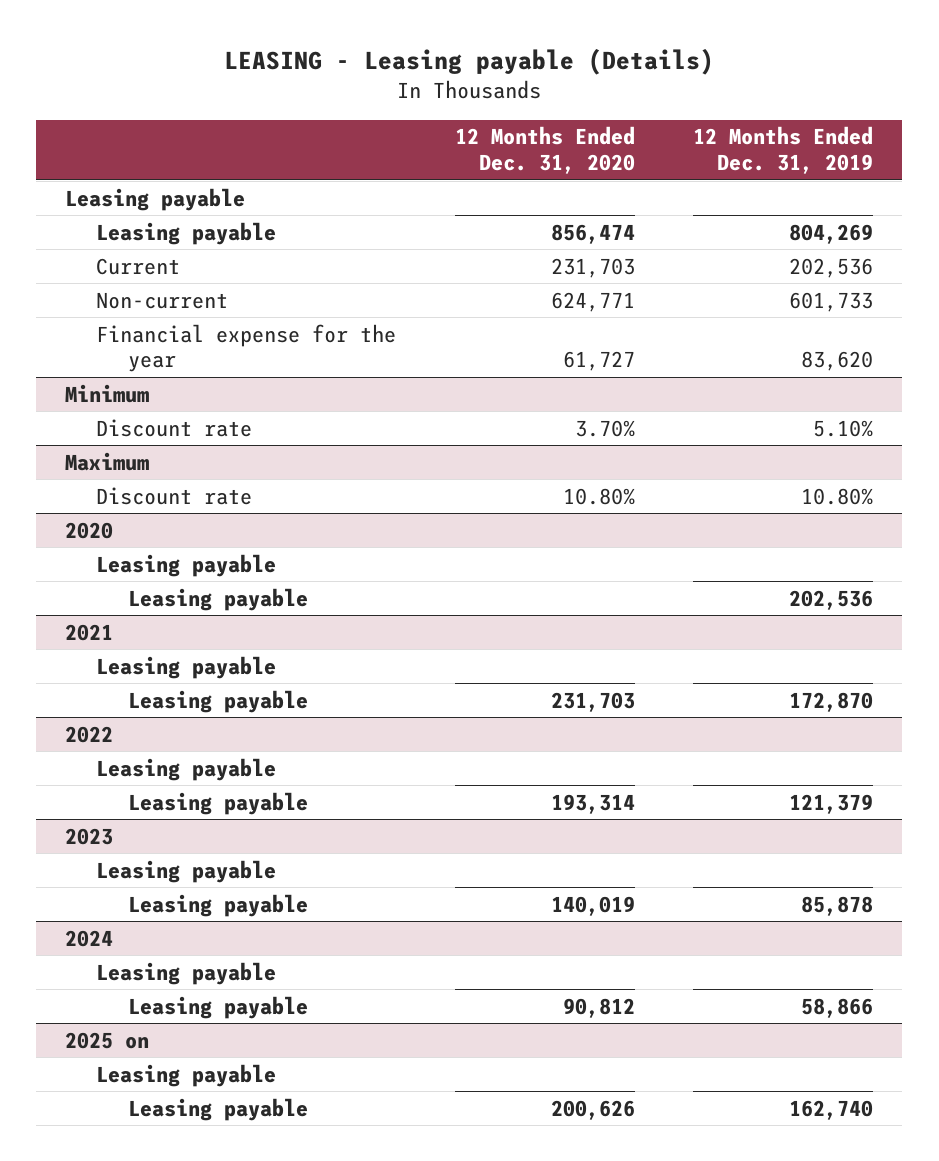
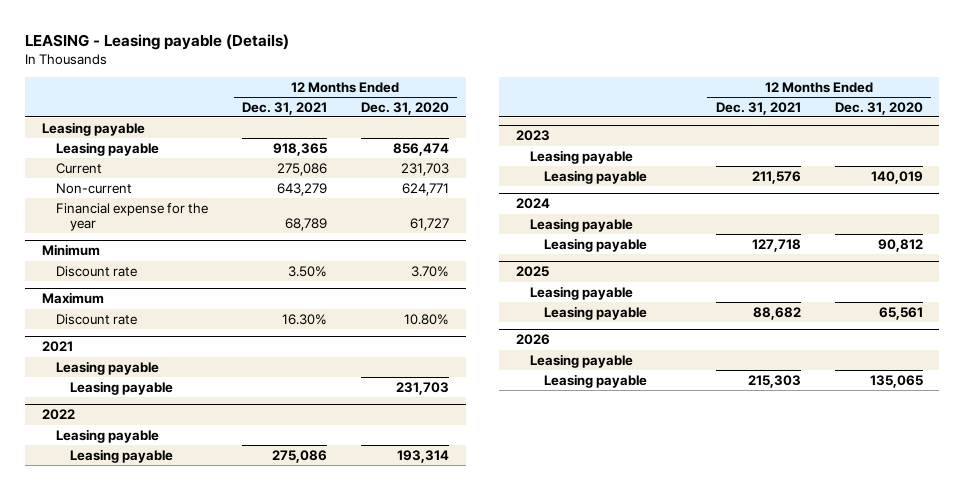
- | 12 Months Ended Dec. 31, 2020 | 12 Months Ended Dec. 31, 2019
+ | 12 Months Ended Dec. 31, 2021 | 12 Months Ended Dec. 31, 2020
- 2020
- Leasing payable
- Leasing payable | | 202,536
- 2025 on
+ 2025
- Leasing payable | 200,626 | 162,740
+ Leasing payable | 88,682 | 65,561
+ 2026
+ Leasing payable
+ Leasing payable | 215,303 | 135,065

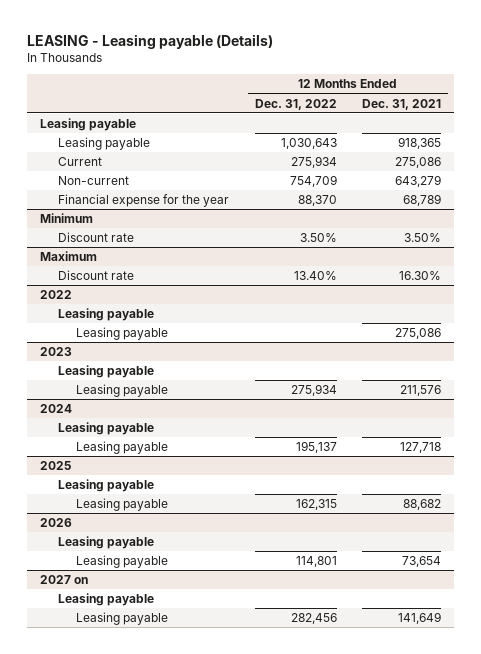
- | 12 Months Ended Dec. 31, 2021 | 12 Months Ended Dec. 31, 2020
+ | 12 Months Ended Dec. 31, 2022 | 12 Months Ended Dec. 31, 2021
- 2021
- Leasing payable
- Leasing payable | | 231,703
@ 2026
- Leasing payable | 215,303 | 135,065
+ Leasing payable | 114,801 | 73,654
+ 2027 on
+ Leasing payable
+ Leasing payable | 282,456 | 141,649

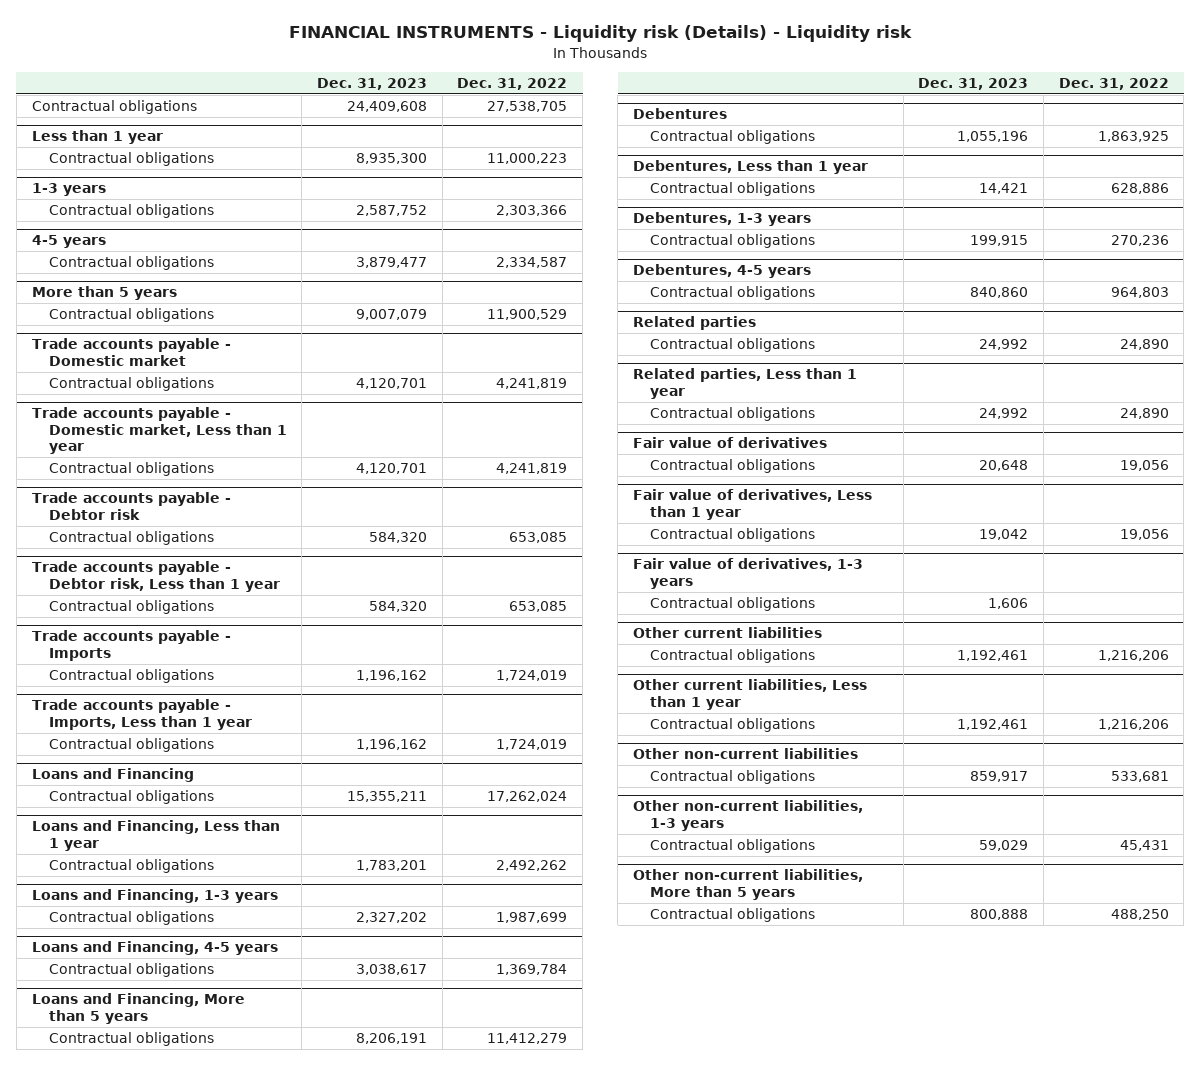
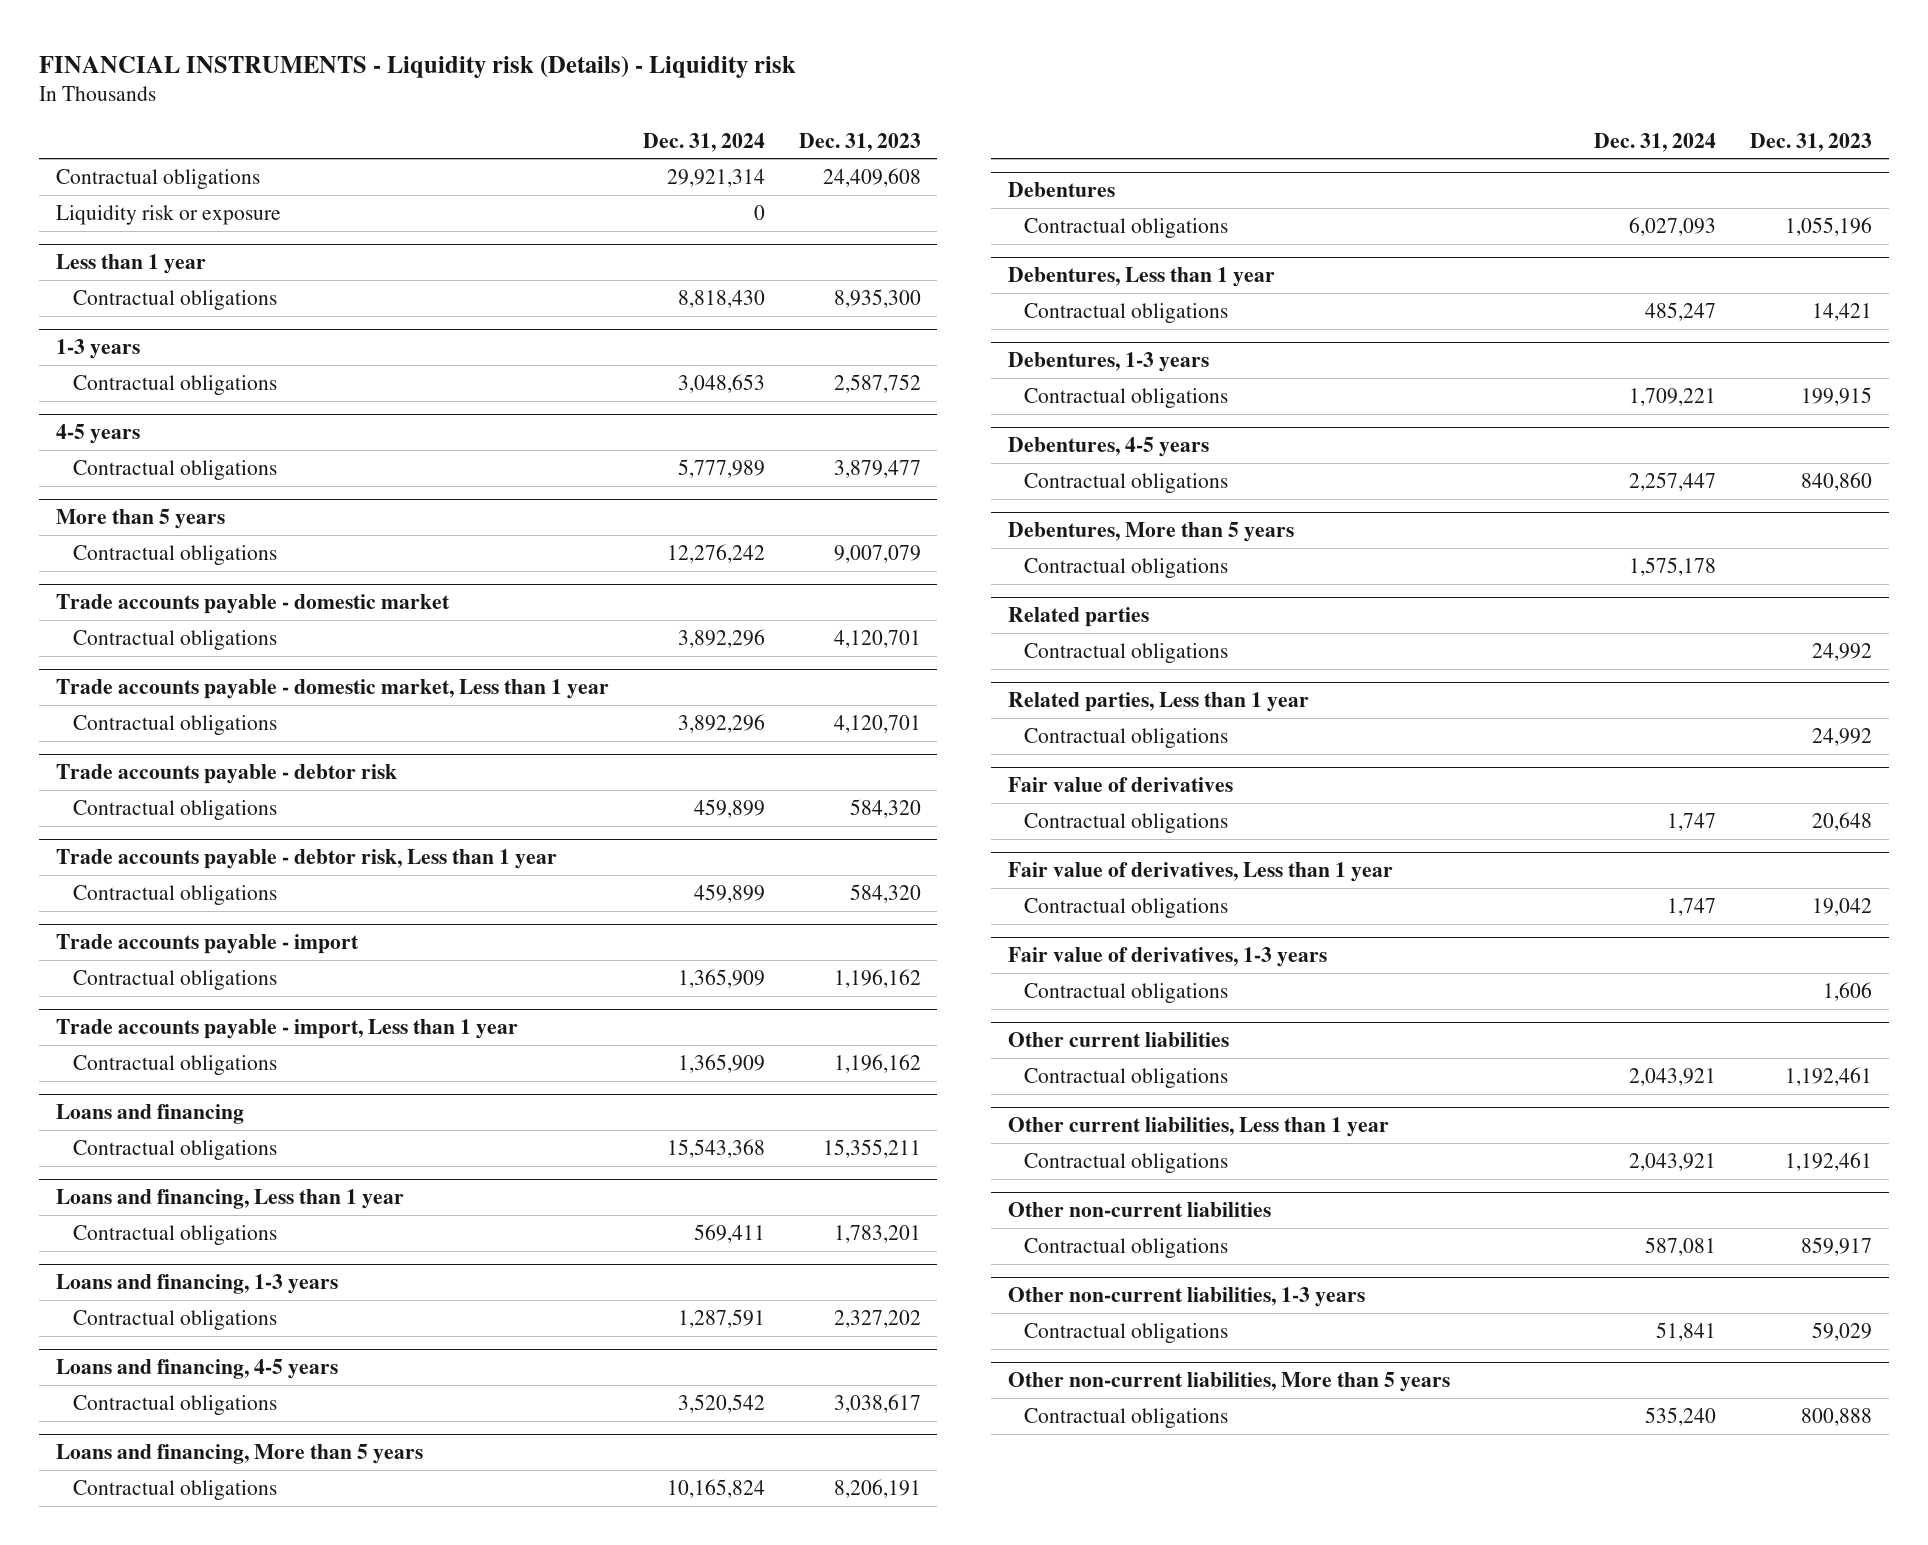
- | Dec. 31, 2023 | Dec. 31, 2022
+ | Dec. 31, 2024 | Dec. 31, 2023
+ Liquidity risk or exposure | 0 |
- Trade accounts payable - Domestic market
+ Trade accounts payable - domestic market
- Trade accounts payable - Domestic market, Less than 1 year
+ Trade accounts payable - domestic market, Less than 1 year
- Trade accounts payable - Debtor risk
+ Trade accounts payable - debtor risk
- Trade accounts payable - Debtor risk, Less than 1 year
+ Trade accounts payable - debtor risk, Less than 1 year
- Trade accounts payable - Imports
+ Trade accounts payable - import
- Trade accounts payable - Imports, Less than 1 year
+ Trade accounts payable - import, Less than 1 year
- Loans and Financing
+ Loans and financing
- Loans and Financing, Less than 1 year
+ Loans and financing, Less than 1 year
- Loans and Financing, 1-3 years
+ Loans and financing, 1-3 years
- Loans and Financing, 4-5 years
+ Loans and financing, 4-5 years
- Loans and Financing, More than 5 years
+ Loans and financing, More than 5 years
+ Debentures, More than 5 years
+ Contractual obligations | 1,575,178 |

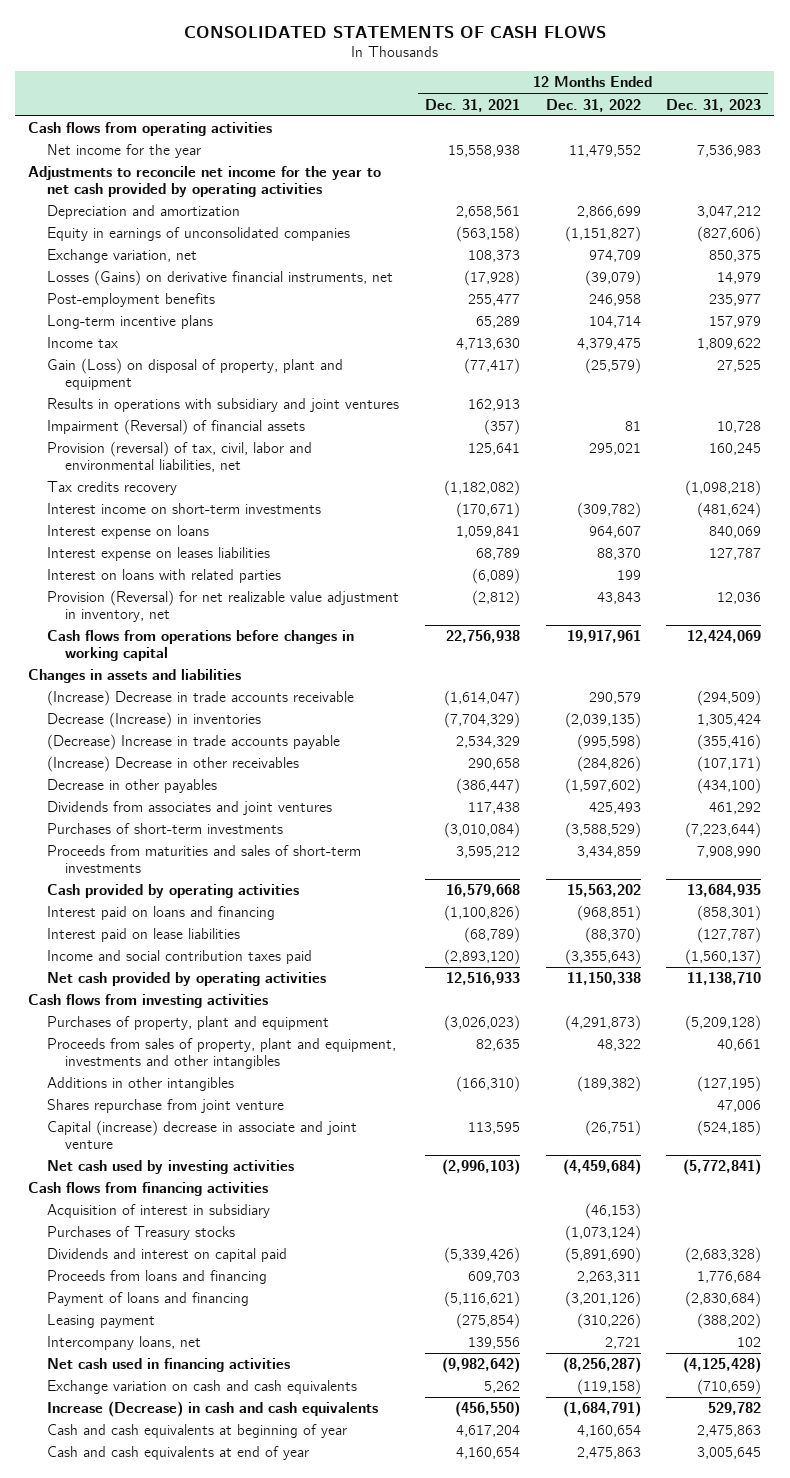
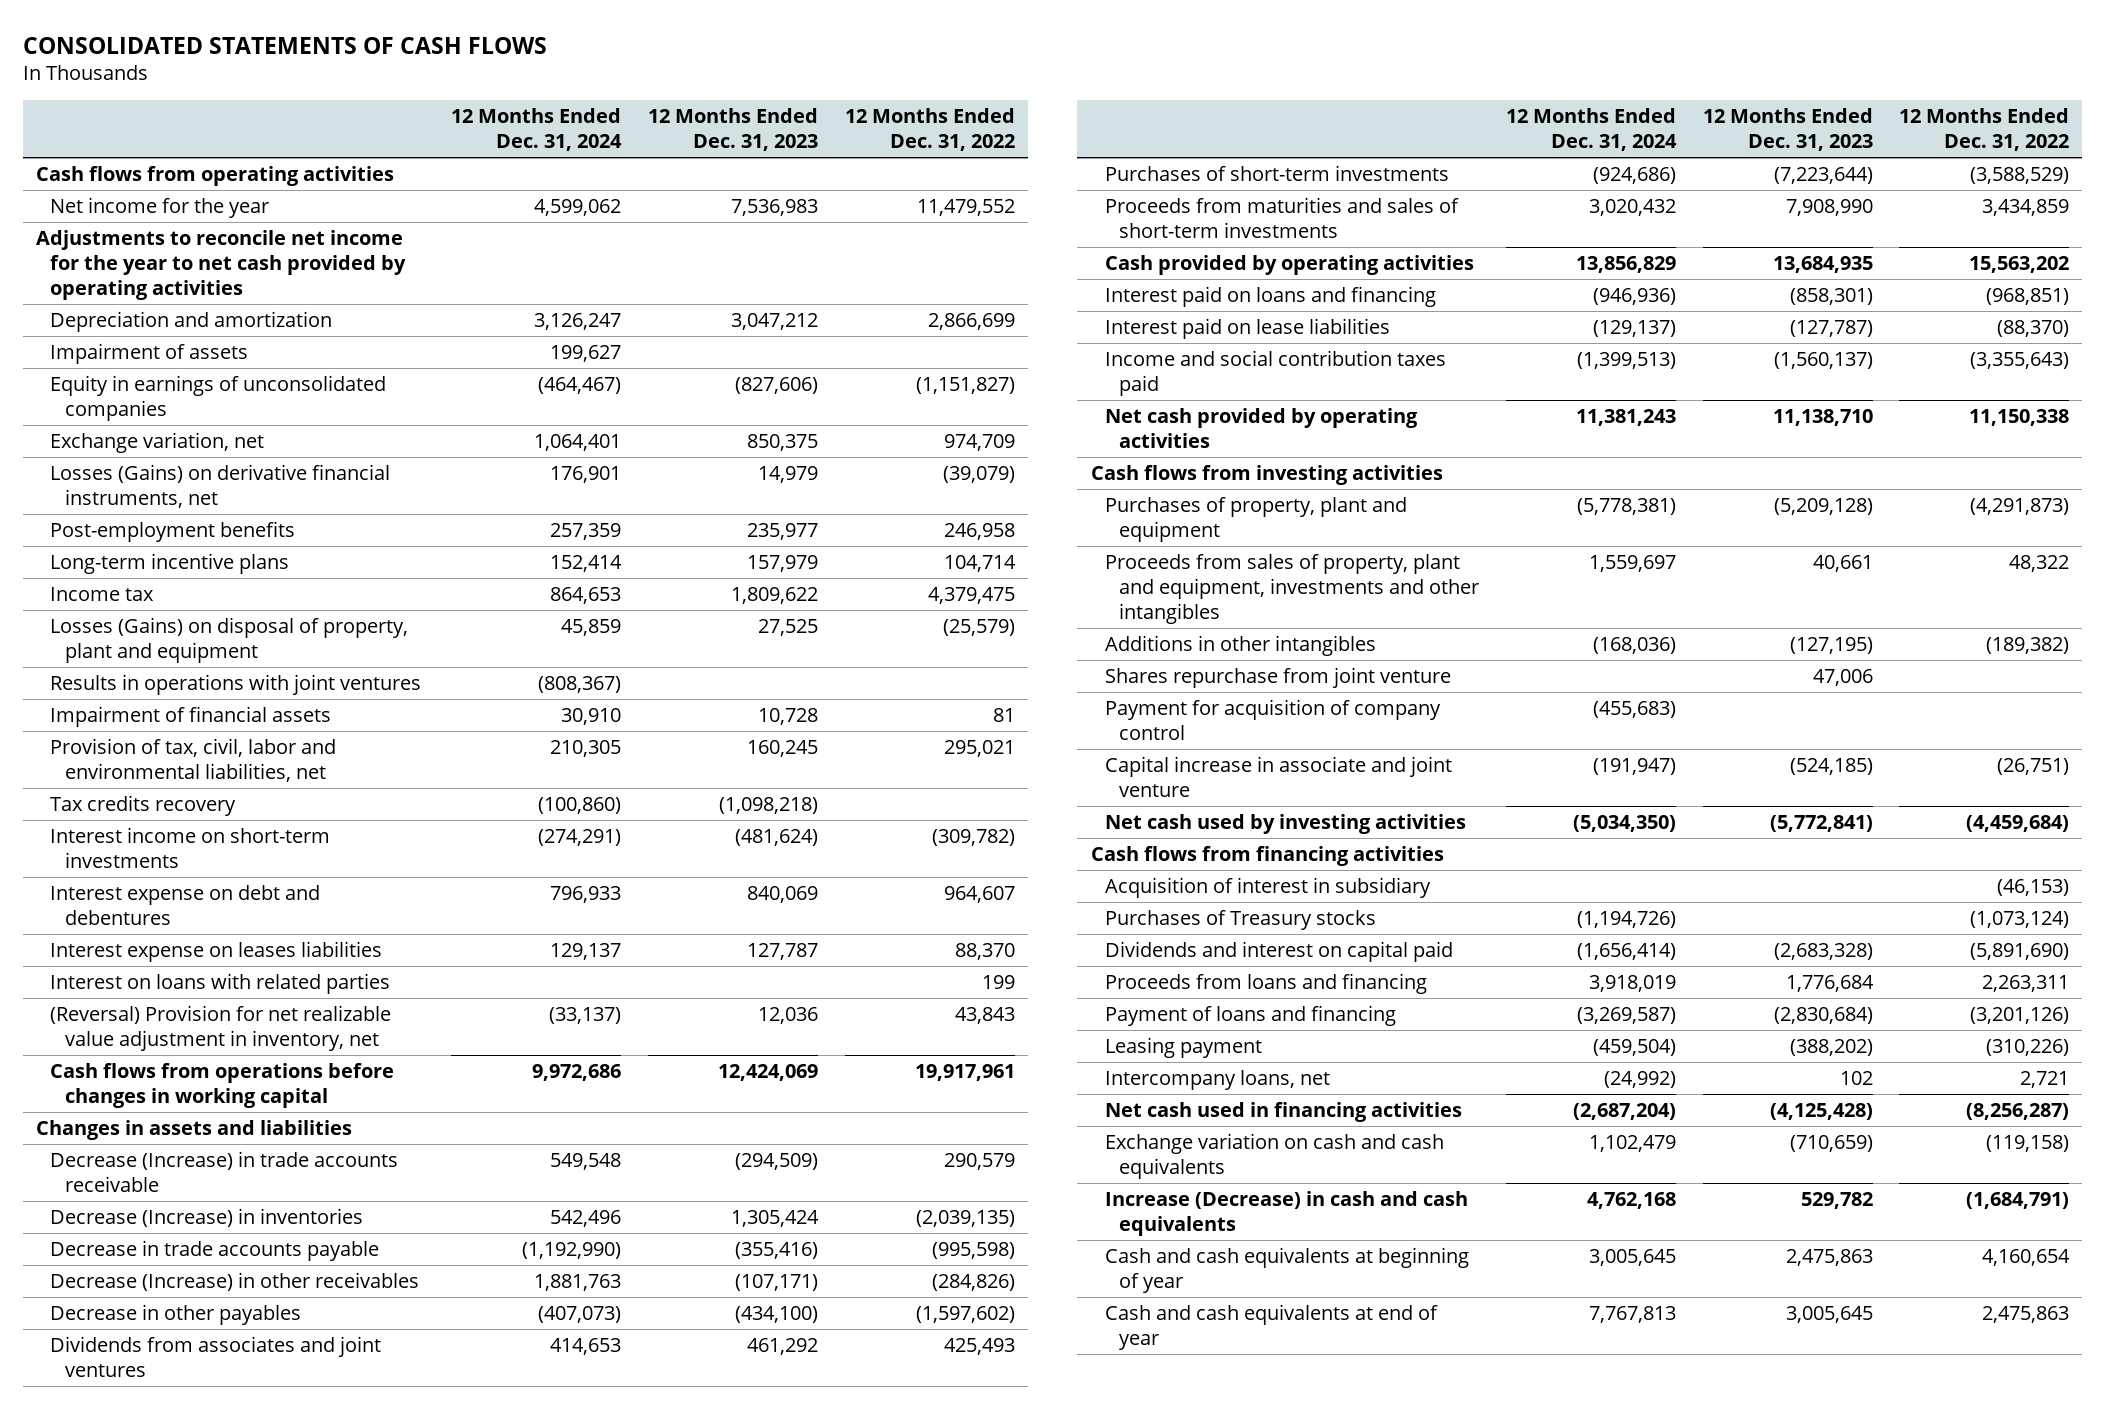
- | 12 Months Ended Dec. 31, 2021 | 12 Months Ended Dec. 31, 2022 | 12 Months Ended Dec. 31, 2023
+ | 12 Months Ended Dec. 31, 2024 | 12 Months Ended Dec. 31, 2023 | 12 Months Ended Dec. 31, 2022
+ Impairment of assets | 199,627 | |
- Gain (Loss) on disposal of property, plant and equipment | (77,417) | (25,579) | 27,525
- Results in operations with subsidiary and joint ventures | 162,913 | |
- Impairment (Reversal) of financial assets | (357) | 81 | 10,728
- Provision (reversal) of tax, civil, labor and environmental liabilities, net | 125,641 | 295,021 | 160,245
+ Losses (Gains) on disposal of property, plant and equipment | 45,859 | 27,525 | (25,579)
+ Results in operations with joint ventures | (808,367) | |
+ Impairment of financial assets | 30,910 | 10,728 | 81
+ Provision of tax, civil, labor and environmental liabilities, net | 210,305 | 160,245 | 295,021
- Interest expense on loans | 1,059,841 | 964,607 | 840,069
+ Interest expense on debt and debentures | 796,933 | 840,069 | 964,607
- Provision (Reversal) for net realizable value adjustment in inventory, net | (2,812) | 43,843 | 12,036
+ (Reversal) Provision for net realizable value adjustment in inventory, net | (33,137) | 12,036 | 43,843
- (Increase) Decrease in trade accounts receivable | (1,614,047) | 290,579 | (294,509)
+ Decrease (Increase) in trade accounts receivable | 549,548 | (294,509) | 290,579
- (Decrease) Increase in trade accounts payable | 2,534,329 | (995,598) | (355,416)
- (Increase) Decrease in other receivables | 290,658 | (284,826) | (107,171)
+ Decrease in trade accounts payable | (1,192,990) | (355,416) | (995,598)
+ Decrease (Increase) in other receivables | 1,881,763 | (107,171) | (284,826)
- Capital (increase) decrease in associate and joint venture | 113,595 | (26,751) | (524,185)
+ Payment for acquisition of company control | (455,683) | |
+ Capital increase in associate and joint venture | (191,947) | (524,185) | (26,751)

